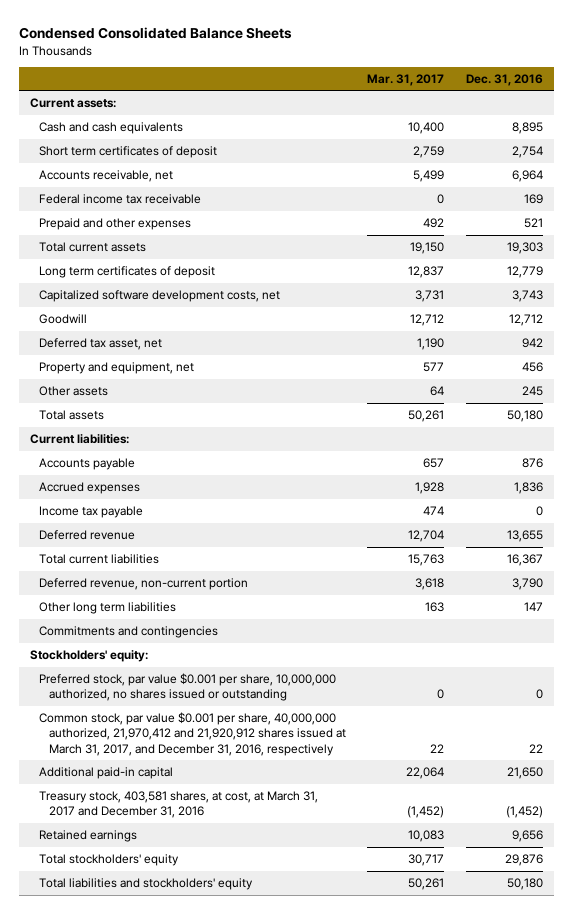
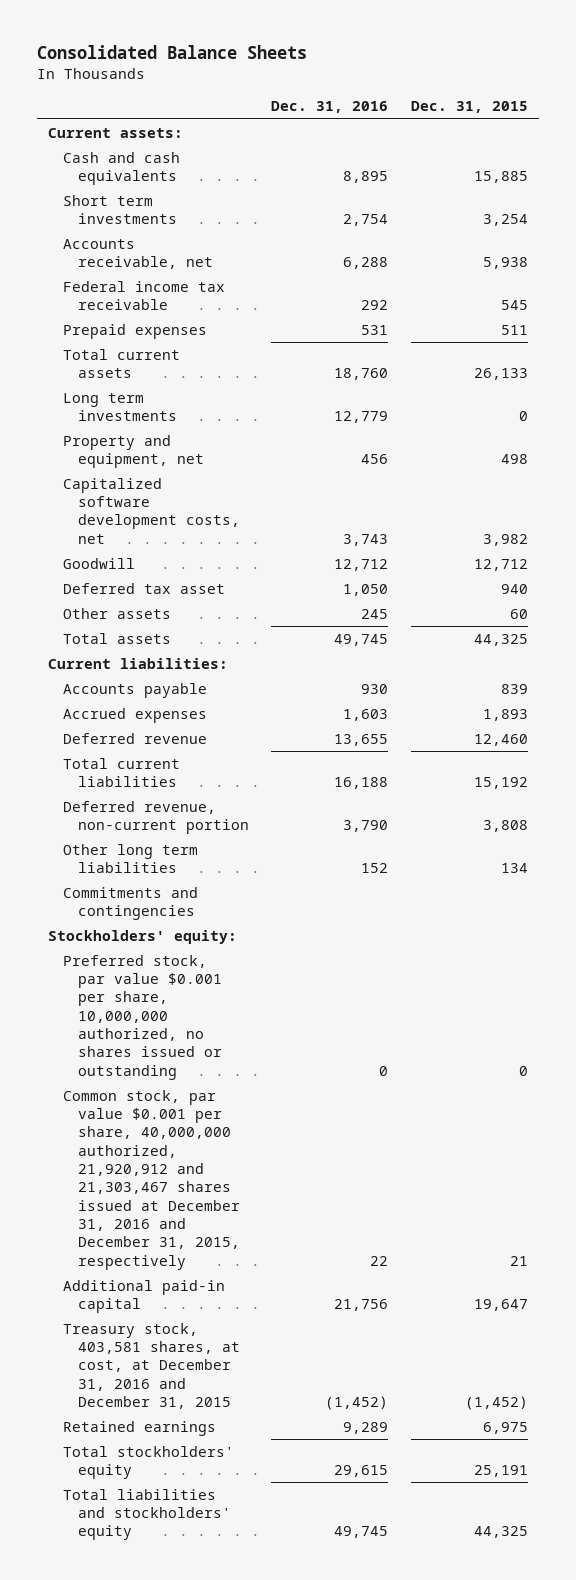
- Condensed Consolidated Balance Sheets
+ Consolidated Balance Sheets
- | Mar. 31, 2017 | Dec. 31, 2016
+ | Dec. 31, 2016 | Dec. 31, 2015
- Short term certificates of deposit | 2,759 | 2,754
- Accounts receivable, net | 5,499 | 6,964
- Federal income tax receivable | 0 | 169
- Prepaid and other expenses | 492 | 521
- Total current assets | 19,150 | 19,303
- Long term certificates of deposit | 12,837 | 12,779
+ Short term investments | 2,754 | 3,254
+ Accounts receivable, net | 6,288 | 5,938
+ Federal income tax receivable | 292 | 545
+ Prepaid expenses | 531 | 511
+ Total current assets | 18,760 | 26,133
+ Long term investments | 12,779 | 0
moved up: Property and equipment, net | 456 | 498
- Deferred tax asset, net | 1,190 | 942
+ Deferred tax asset | 1,050 | 940
- Total assets | 50,261 | 50,180
+ Total assets | 49,745 | 44,325
- Accounts payable | 657 | 876
- Accrued expenses | 1,928 | 1,836
- Income tax payable | 474 | 0
+ Accounts payable | 930 | 839
+ Accrued expenses | 1,603 | 1,893
- Total current liabilities | 15,763 | 16,367
+ Total current liabilities | 16,188 | 15,192
- Other long term liabilities | 163 | 147
+ Other long term liabilities | 152 | 134
- Common stock, par value $0.001 per share, 40,000,000 authorized, 21,970,412 and 21,920,912 shares issued at March 31, 2017, and December 31, 2016, respectively | 22 | 22
- Additional paid-in capital | 22,064 | 21,650
- Treasury stock, 403,581 shares, at cost, at March 31, 2017 and December 31, 2016 | (1,452) | (1,452)
- Retained earnings | 10,083 | 9,656
- Total stockholders' equity | 30,717 | 29,876
- Total liabilities and stockholders' equity | 50,261 | 50,180
+ Common stock, par value $0.001 per share, 40,000,000 authorized, 21,920,912 and 21,303,467 shares issued at December 31, 2016 and December 31, 2015, respectively | 22 | 21
+ Additional paid-in capital | 21,756 | 19,647
+ Treasury stock, 403,581 shares, at cost, at December 31, 2016 and December 31, 2015 | (1,452) | (1,452)
+ Retained earnings | 9,289 | 6,975
+ Total stockholders' equity | 29,615 | 25,191
+ Total liabilities and stockholders' equity | 49,745 | 44,325

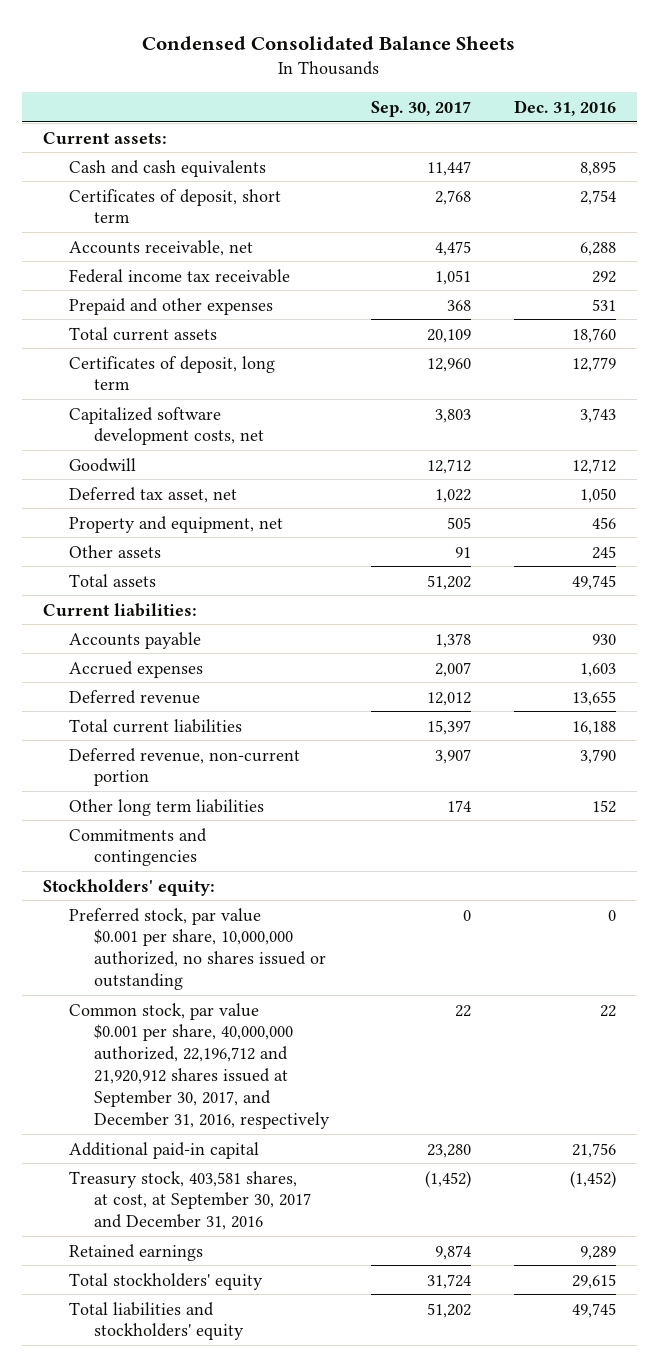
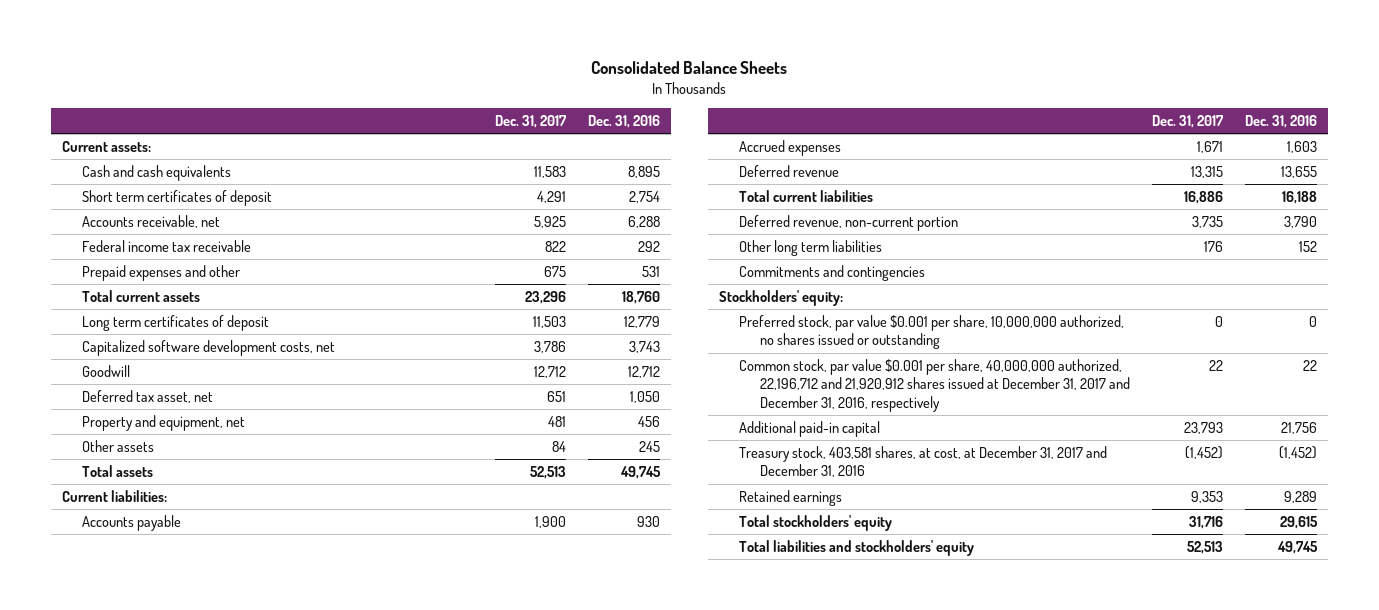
- Condensed Consolidated Balance Sheets
+ Consolidated Balance Sheets
- | Sep. 30, 2017 | Dec. 31, 2016
+ | Dec. 31, 2017 | Dec. 31, 2016
- Certificates of deposit, short term | 2,768 | 2,754
+ Short term certificates of deposit | 4,291 | 2,754
- Prepaid and other expenses | 368 | 531
+ Prepaid expenses and other | 675 | 531
- Certificates of deposit, long term | 12,960 | 12,779
+ Long term certificates of deposit | 11,503 | 12,779
- Common stock, par value $0.001 per share, 40,000,000 authorized, 22,196,712 and 21,920,912 shares issued at September 30, 2017, and December 31, 2016, respectively | 22 | 22
+ Common stock, par value $0.001 per share, 40,000,000 authorized, 22,196,712 and 21,920,912 shares issued at December 31, 2017 and December 31, 2016, respectively | 22 | 22
- Treasury stock, 403,581 shares, at cost, at September 30, 2017 and December 31, 2016 | (1,452) | (1,452)
+ Treasury stock, 403,581 shares, at cost, at December 31, 2017 and December 31, 2016 | (1,452) | (1,452)

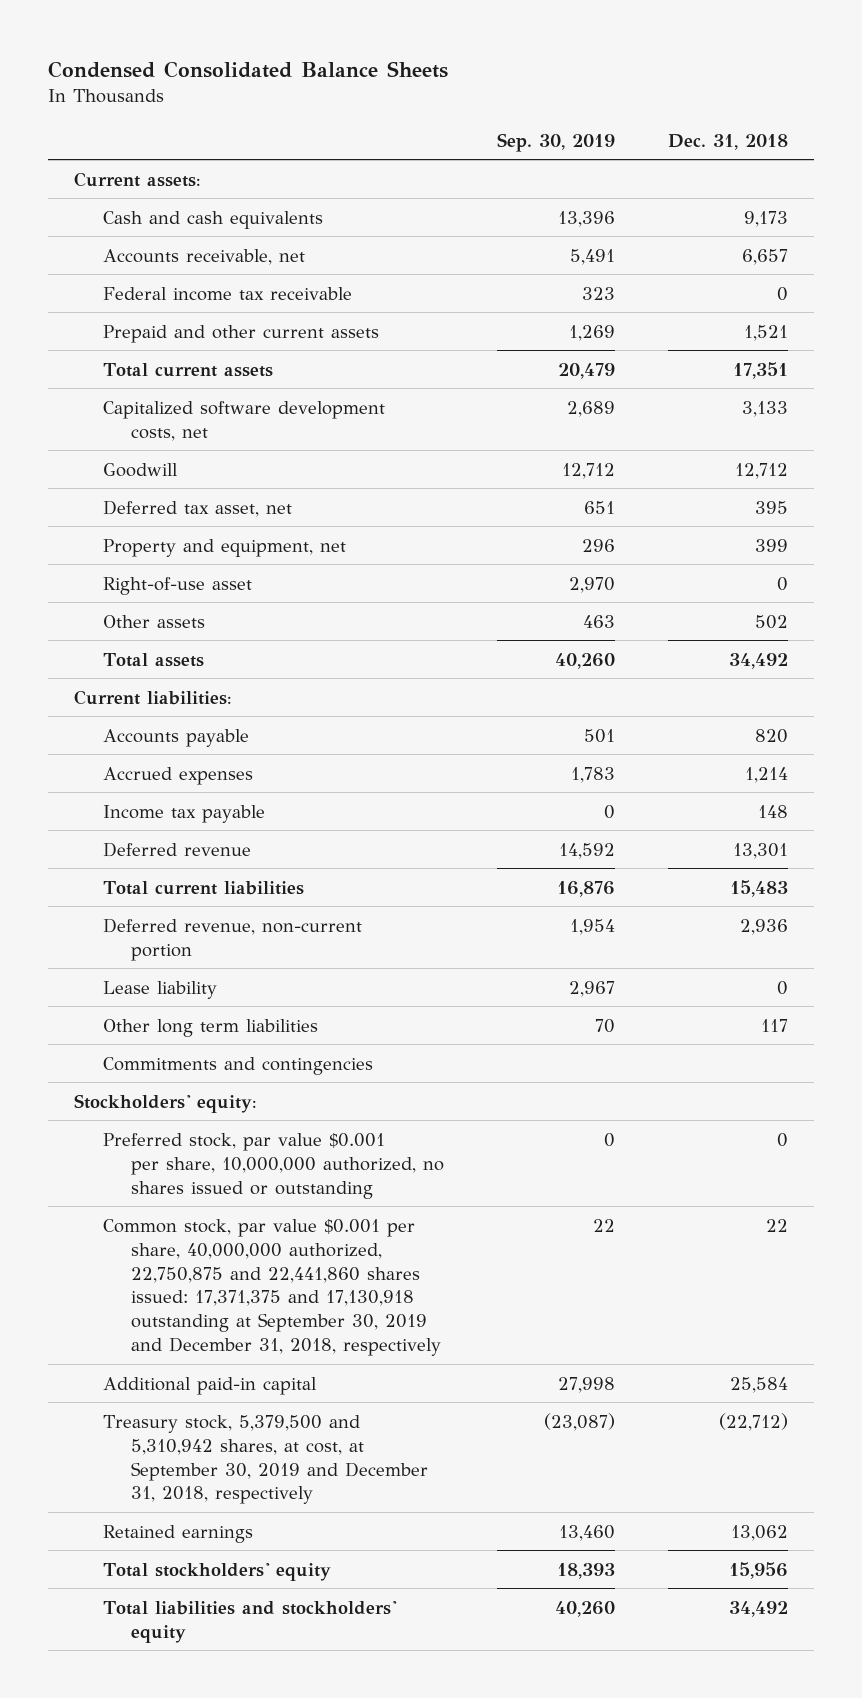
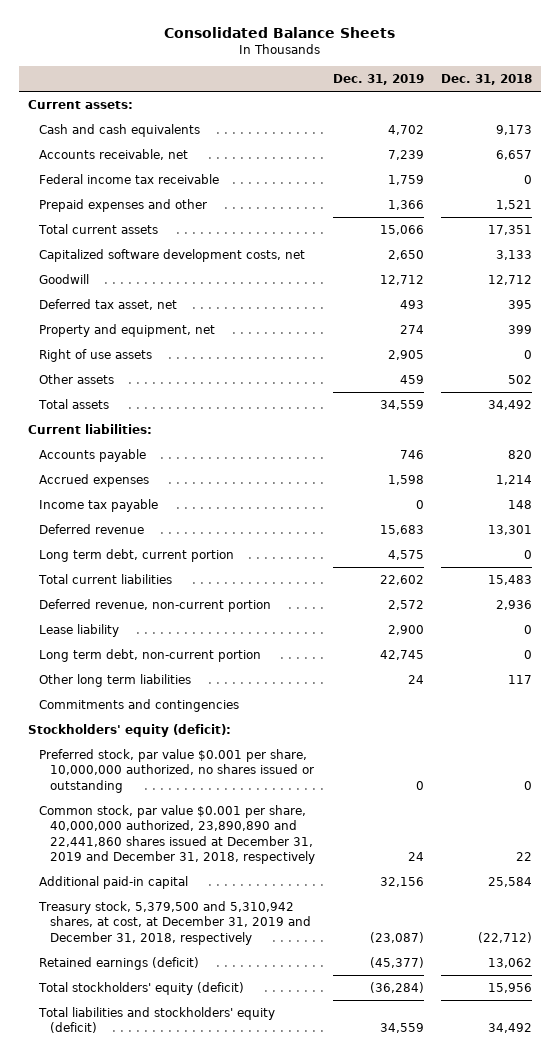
- Condensed Consolidated Balance Sheets
+ Consolidated Balance Sheets
- | Sep. 30, 2019 | Dec. 31, 2018
+ | Dec. 31, 2019 | Dec. 31, 2018
- Prepaid and other current assets | 1,269 | 1,521
+ Prepaid expenses and other | 1,366 | 1,521
- Right-of-use asset | 2,970 | 0
+ Right of use assets | 2,905 | 0
+ Long term debt, current portion | 4,575 | 0
+ Long term debt, non-current portion | 42,745 | 0
- Stockholders' equity:
+ Stockholders' equity (deficit):
- Common stock, par value $0.001 per share, 40,000,000 authorized, 22,750,875 and 22,441,860 shares issued: 17,371,375 and 17,130,918 outstanding at September 30, 2019 and December 31, 2018, respectively | 22 | 22
+ Common stock, par value $0.001 per share, 40,000,000 authorized, 23,890,890 and 22,441,860 shares issued at December 31, 2019 and December 31, 2018, respectively | 24 | 22
- Treasury stock, 5,379,500 and 5,310,942 shares, at cost, at September 30, 2019 and December 31, 2018, respectively | (23,087) | (22,712)
- Retained earnings | 13,460 | 13,062
- Total stockholders' equity | 18,393 | 15,956
- Total liabilities and stockholders' equity | 40,260 | 34,492
+ Treasury stock, 5,379,500 and 5,310,942 shares, at cost, at December 31, 2019 and December 31, 2018, respectively | (23,087) | (22,712)
+ Retained earnings (deficit) | (45,377) | 13,062
+ Total stockholders' equity (deficit) | (36,284) | 15,956
+ Total liabilities and stockholders' equity (deficit) | 34,559 | 34,492

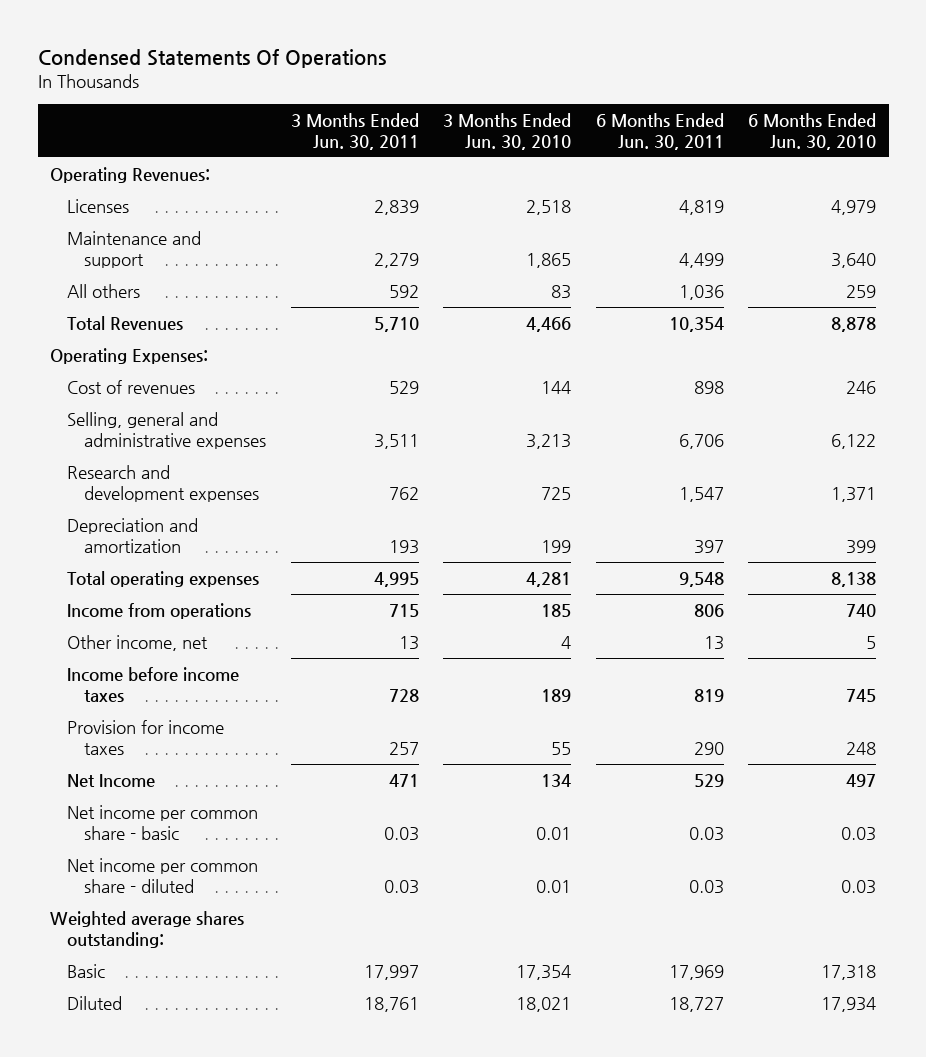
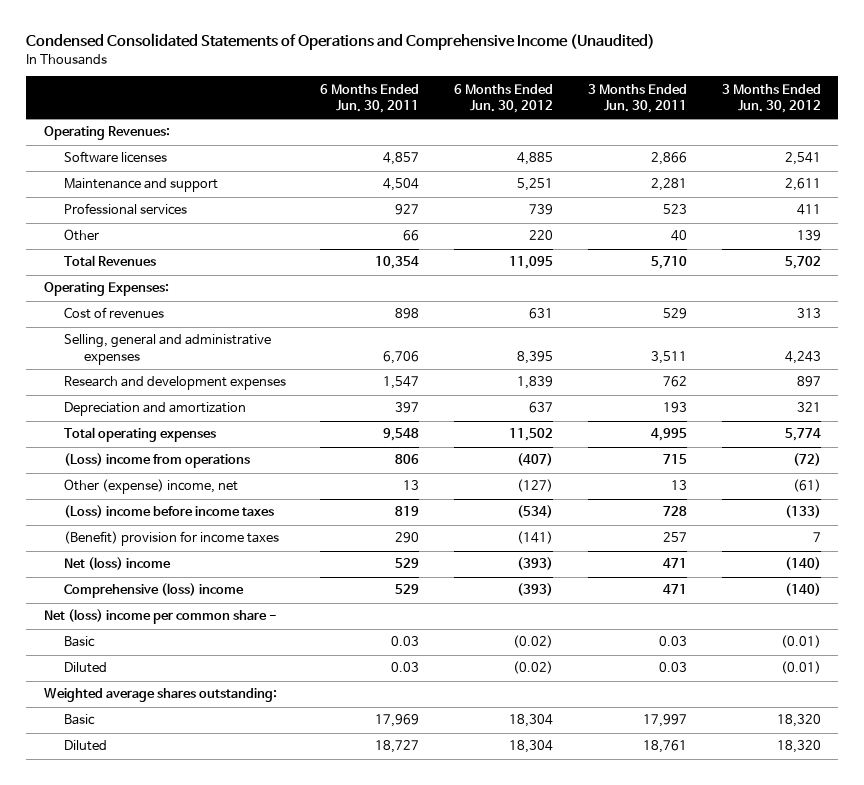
- Condensed Statements Of Operations
+ Condensed Consolidated Statements of Operations and Comprehensive Income (Unaudited)
- | 3 Months Ended Jun. 30, 2011 | 3 Months Ended Jun. 30, 2010 | 6 Months Ended Jun. 30, 2011 | 6 Months Ended Jun. 30, 2010
+ | 6 Months Ended Jun. 30, 2011 | 6 Months Ended Jun. 30, 2012 | 3 Months Ended Jun. 30, 2011 | 3 Months Ended Jun. 30, 2012
- Licenses | 2,839 | 2,518 | 4,819 | 4,979
- Maintenance and support | 2,279 | 1,865 | 4,499 | 3,640
- All others | 592 | 83 | 1,036 | 259
+ Software licenses | 4,857 | 4,885 | 2,866 | 2,541
+ Maintenance and support | 4,504 | 5,251 | 2,281 | 2,611
+ Professional services | 927 | 739 | 523 | 411
+ Other | 66 | 220 | 40 | 139
- Income from operations | 715 | 185 | 806 | 740
- Other income, net | 13 | 4 | 13 | 5
- Income before income taxes | 728 | 189 | 819 | 745
- Provision for income taxes | 257 | 55 | 290 | 248
- Net Income | 471 | 134 | 529 | 497
- Net income per common share - basic | 0.03 | 0.01 | 0.03 | 0.03
- Net income per common share - diluted | 0.03 | 0.01 | 0.03 | 0.03
+ (Loss) income from operations | 806 | (407) | 715 | (72)
+ Other (expense) income, net | 13 | (127) | 13 | (61)
+ (Loss) income before income taxes | 819 | (534) | 728 | (133)
+ (Benefit) provision for income taxes | 290 | (141) | 257 | 7
+ Net (loss) income | 529 | (393) | 471 | (140)
+ Comprehensive (loss) income | 529 | (393) | 471 | (140)
+ Net (loss) income per common share -
+ Basic | 0.03 | (0.02) | 0.03 | (0.01)
+ Diluted | 0.03 | (0.02) | 0.03 | (0.01)

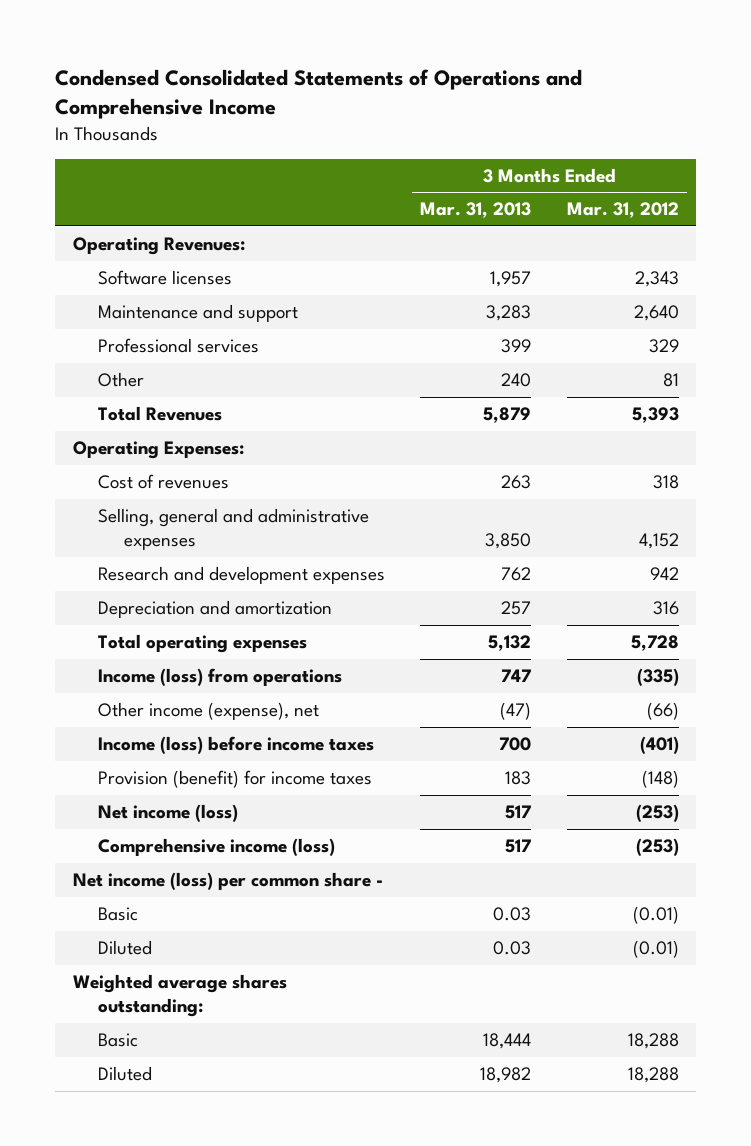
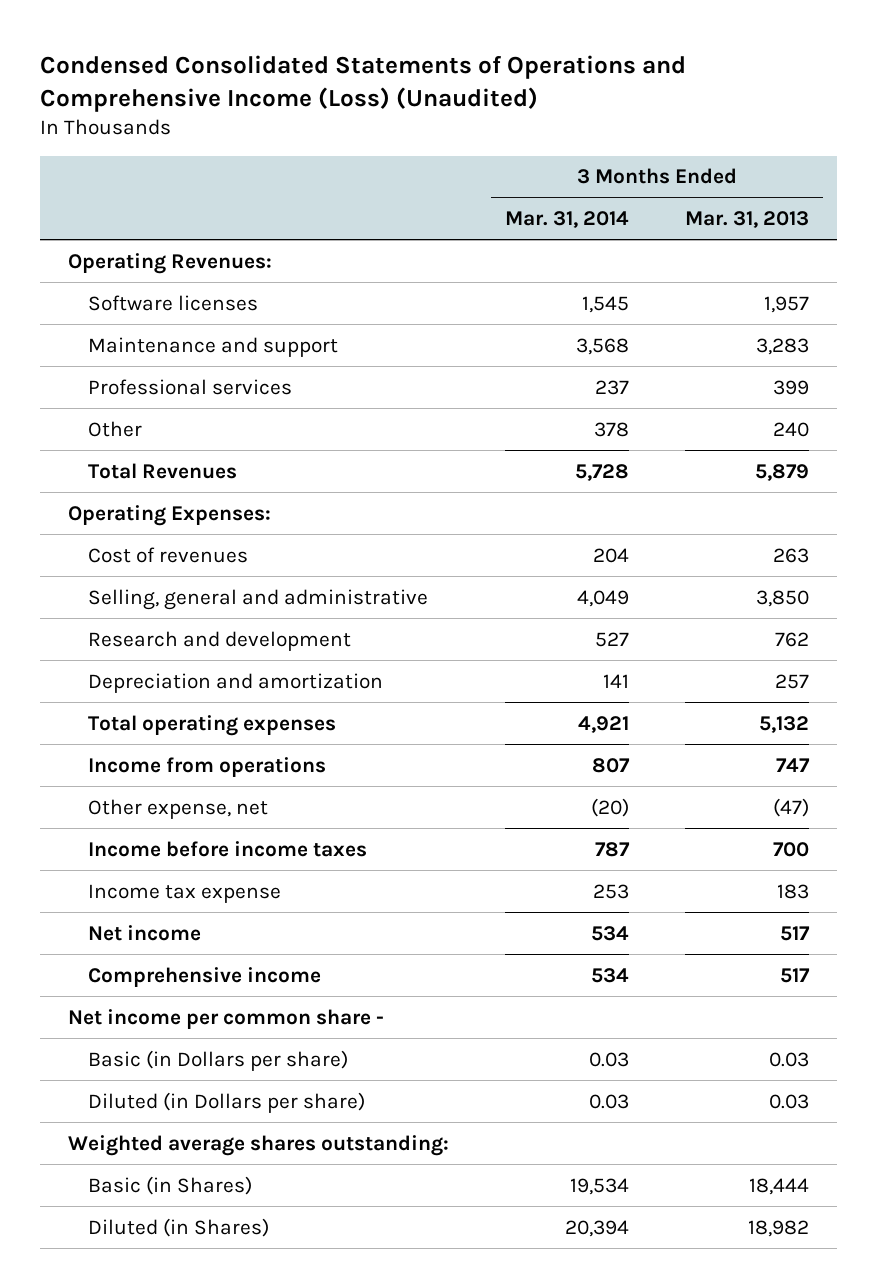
- Condensed Consolidated Statements of Operations and Comprehensive Income
+ Condensed Consolidated Statements of Operations and Comprehensive Income (Loss) (Unaudited)
- | 3 Months Ended Mar. 31, 2013 | 3 Months Ended Mar. 31, 2012
+ | 3 Months Ended Mar. 31, 2014 | 3 Months Ended Mar. 31, 2013
- Selling, general and administrative expenses | 3,850 | 4,152
- Research and development expenses | 762 | 942
+ Selling, general and administrative | 4,049 | 3,850
+ Research and development | 527 | 762
- Income (loss) from operations | 747 | (335)
- Other income (expense), net | (47) | (66)
- Income (loss) before income taxes | 700 | (401)
- Provision (benefit) for income taxes | 183 | (148)
- Net income (loss) | 517 | (253)
- Comprehensive income (loss) | 517 | (253)
- Net income (loss) per common share -
- Basic | 0.03 | (0.01)
- Diluted | 0.03 | (0.01)
+ Income from operations | 807 | 747
+ Other expense, net | (20) | (47)
+ Income before income taxes | 787 | 700
+ Income tax expense | 253 | 183
+ Net income | 534 | 517
+ Comprehensive income | 534 | 517
+ Net income per common share -
+ Basic (in Dollars per share) | 0.03 | 0.03
+ Diluted (in Dollars per share) | 0.03 | 0.03
- Basic | 18,444 | 18,288
- Diluted | 18,982 | 18,288
+ Basic (in Shares) | 19,534 | 18,444
+ Diluted (in Shares) | 20,394 | 18,982

